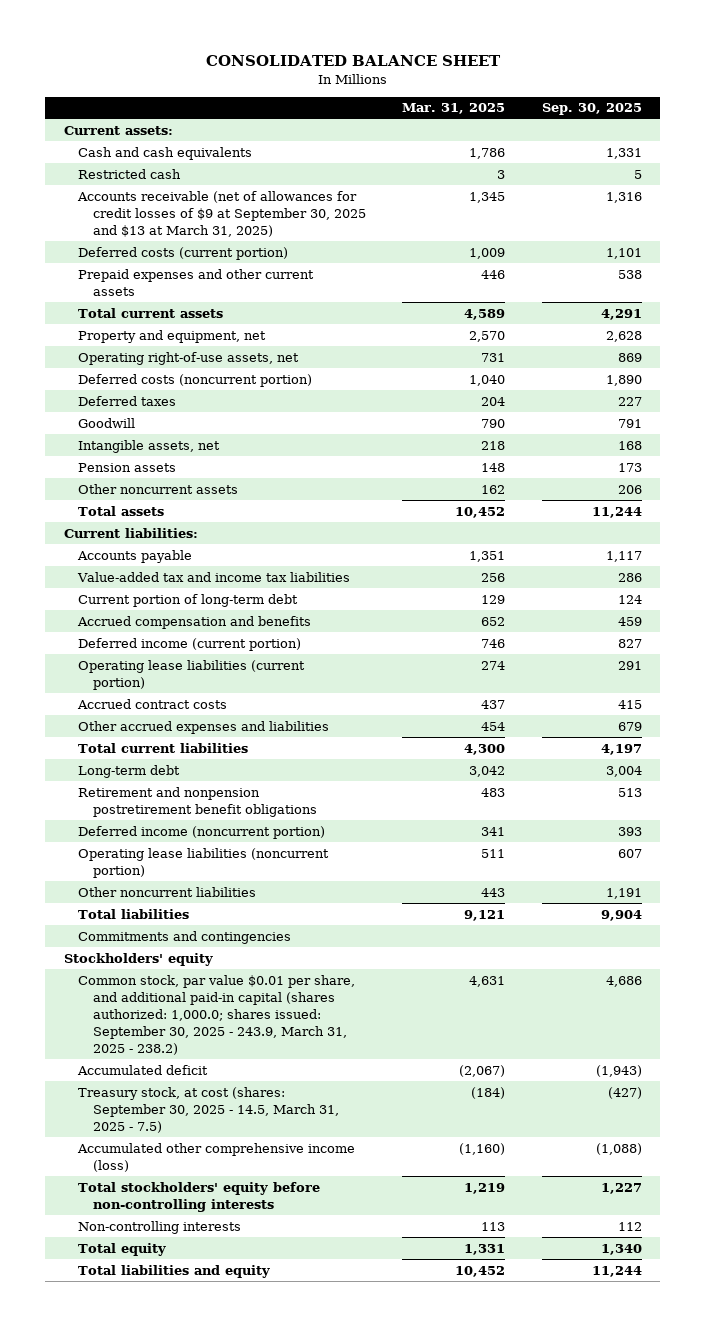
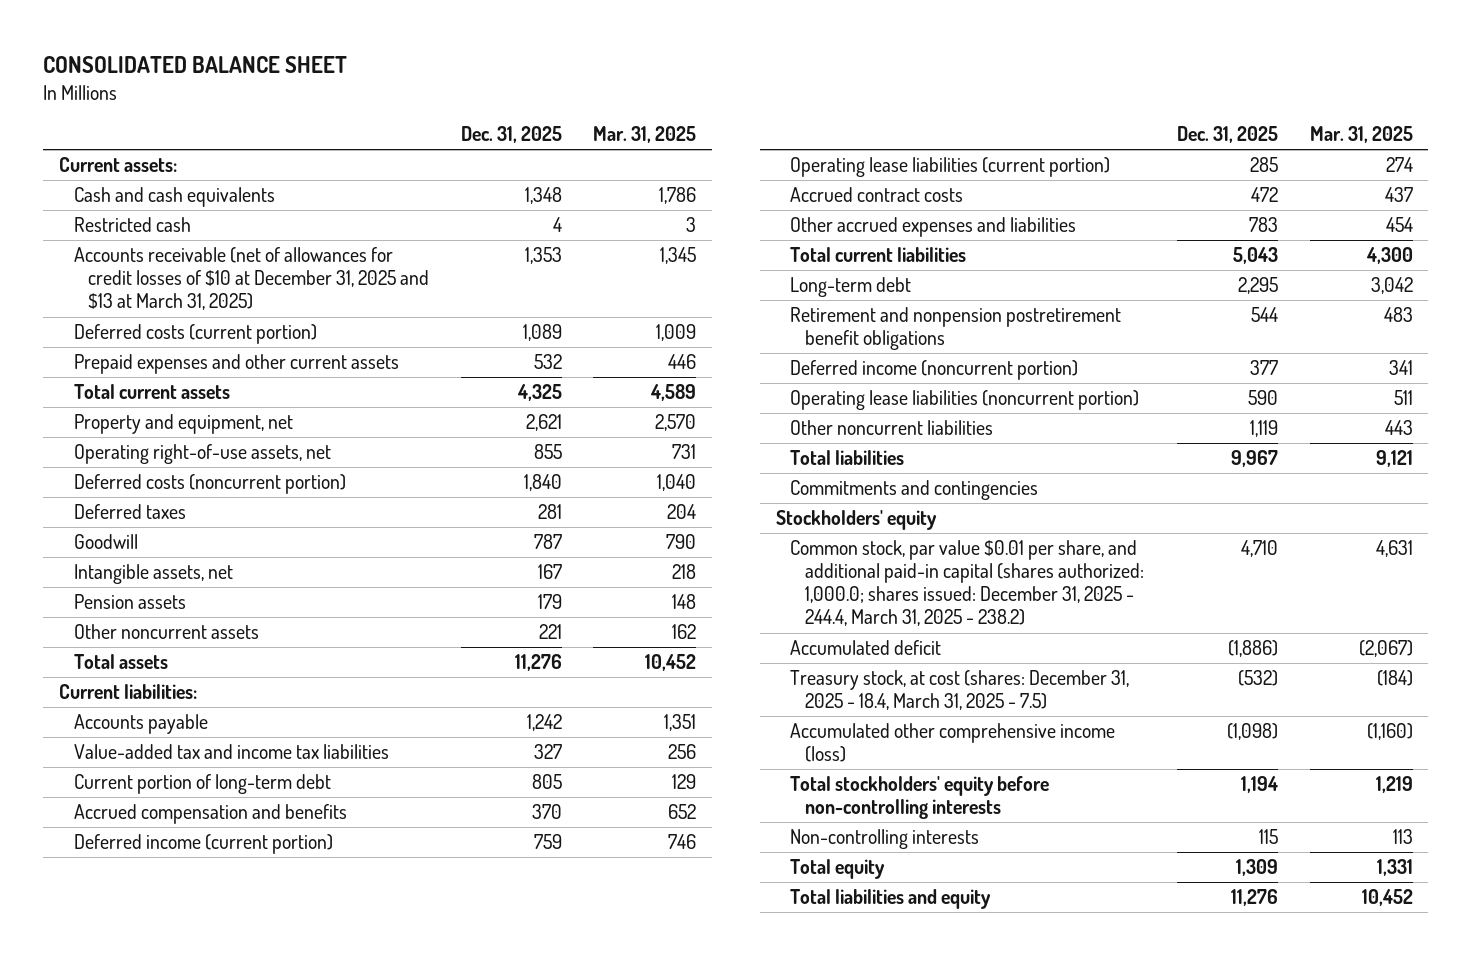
- | Mar. 31, 2025 | Sep. 30, 2025
+ | Dec. 31, 2025 | Mar. 31, 2025
- Accounts receivable (net of allowances for credit losses of $9 at September 30, 2025 and $13 at March 31, 2025) | 1,345 | 1,316
+ Accounts receivable (net of allowances for credit losses of $10 at December 31, 2025 and $13 at March 31, 2025) | 1,353 | 1,345
- Common stock, par value $0.01 per share, and additional paid-in capital (shares authorized: 1,000.0; shares issued: September 30, 2025 - 243.9, March 31, 2025 - 238.2) | 4,631 | 4,686
+ Common stock, par value $0.01 per share, and additional paid-in capital (shares authorized: 1,000.0; shares issued: December 31, 2025 - 244.4, March 31, 2025 - 238.2) | 4,710 | 4,631
- Treasury stock, at cost (shares: September 30, 2025 - 14.5, March 31, 2025 - 7.5) | (184) | (427)
+ Treasury stock, at cost (shares: December 31, 2025 - 18.4, March 31, 2025 - 7.5) | (532) | (184)

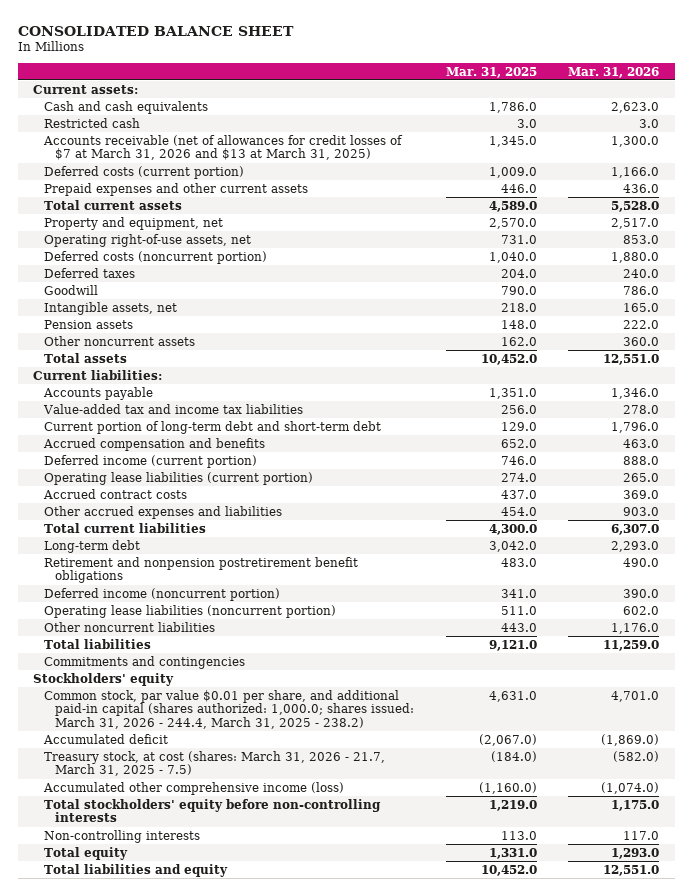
- | Dec. 31, 2025 | Mar. 31, 2025
+ | Mar. 31, 2025 | Mar. 31, 2026
- Cash and cash equivalents | 1,348 | 1,786
- Restricted cash | 4 | 3
- Accounts receivable (net of allowances for credit losses of $10 at December 31, 2025 and $13 at March 31, 2025) | 1,353 | 1,345
- Deferred costs (current portion) | 1,089 | 1,009
- Prepaid expenses and other current assets | 532 | 446
- Total current assets | 4,325 | 4,589
- Property and equipment, net | 2,621 | 2,570
- Operating right-of-use assets, net | 855 | 731
- Deferred costs (noncurrent portion) | 1,840 | 1,040
- Deferred taxes | 281 | 204
- Goodwill | 787 | 790
- Intangible assets, net | 167 | 218
- Pension assets | 179 | 148
- Other noncurrent assets | 221 | 162
- Total assets | 11,276 | 10,452
+ Cash and cash equivalents | 1,786.0 | 2,623.0
+ Restricted cash | 3.0 | 3.0
+ Accounts receivable (net of allowances for credit losses of $7 at March 31, 2026 and $13 at March 31, 2025) | 1,345.0 | 1,300.0
+ Deferred costs (current portion) | 1,009.0 | 1,166.0
+ Prepaid expenses and other current assets | 446.0 | 436.0
+ Total current assets | 4,589.0 | 5,528.0
+ Property and equipment, net | 2,570.0 | 2,517.0
+ Operating right-of-use assets, net | 731.0 | 853.0
+ Deferred costs (noncurrent portion) | 1,040.0 | 1,880.0
+ Deferred taxes | 204.0 | 240.0
+ Goodwill | 790.0 | 786.0
+ Intangible assets, net | 218.0 | 165.0
+ Pension assets | 148.0 | 222.0
+ Other noncurrent assets | 162.0 | 360.0
+ Total assets | 10,452.0 | 12,551.0
- Accounts payable | 1,242 | 1,351
- Value-added tax and income tax liabilities | 327 | 256
- Current portion of long-term debt | 805 | 129
- Accrued compensation and benefits | 370 | 652
- Deferred income (current portion) | 759 | 746
- Operating lease liabilities (current portion) | 285 | 274
- Accrued contract costs | 472 | 437
- Other accrued expenses and liabilities | 783 | 454
- Total current liabilities | 5,043 | 4,300
- Long-term debt | 2,295 | 3,042
- Retirement and nonpension postretirement benefit obligations | 544 | 483
- Deferred income (noncurrent portion) | 377 | 341
- Operating lease liabilities (noncurrent portion) | 590 | 511
- Other noncurrent liabilities | 1,119 | 443
- Total liabilities | 9,967 | 9,121
+ Accounts payable | 1,351.0 | 1,346.0
+ Value-added tax and income tax liabilities | 256.0 | 278.0
+ Current portion of long-term debt and short-term debt | 129.0 | 1,796.0
+ Accrued compensation and benefits | 652.0 | 463.0
+ Deferred income (current portion) | 746.0 | 888.0
+ Operating lease liabilities (current portion) | 274.0 | 265.0
+ Accrued contract costs | 437.0 | 369.0
+ Other accrued expenses and liabilities | 454.0 | 903.0
+ Total current liabilities | 4,300.0 | 6,307.0
+ Long-term debt | 3,042.0 | 2,293.0
+ Retirement and nonpension postretirement benefit obligations | 483.0 | 490.0
+ Deferred income (noncurrent portion) | 341.0 | 390.0
+ Operating lease liabilities (noncurrent portion) | 511.0 | 602.0
+ Other noncurrent liabilities | 443.0 | 1,176.0
+ Total liabilities | 9,121.0 | 11,259.0
- Common stock, par value $0.01 per share, and additional paid-in capital (shares authorized: 1,000.0; shares issued: December 31, 2025 - 244.4, March 31, 2025 - 238.2) | 4,710 | 4,631
- Accumulated deficit | (1,886) | (2,067)
- Treasury stock, at cost (shares: December 31, 2025 - 18.4, March 31, 2025 - 7.5) | (532) | (184)
- Accumulated other comprehensive income (loss) | (1,098) | (1,160)
- Total stockholders' equity before non-controlling interests | 1,194 | 1,219
- Non-controlling interests | 115 | 113
- Total equity | 1,309 | 1,331
- Total liabilities and equity | 11,276 | 10,452
+ Common stock, par value $0.01 per share, and additional paid-in capital (shares authorized: 1,000.0; shares issued: March 31, 2026 - 244.4, March 31, 2025 - 238.2) | 4,631.0 | 4,701.0
+ Accumulated deficit | (2,067.0) | (1,869.0)
+ Treasury stock, at cost (shares: March 31, 2026 - 21.7, March 31, 2025 - 7.5) | (184.0) | (582.0)
+ Accumulated other comprehensive income (loss) | (1,160.0) | (1,074.0)
+ Total stockholders' equity before non-controlling interests | 1,219.0 | 1,175.0
+ Non-controlling interests | 113.0 | 117.0
+ Total equity | 1,331.0 | 1,293.0
+ Total liabilities and equity | 10,452.0 | 12,551.0

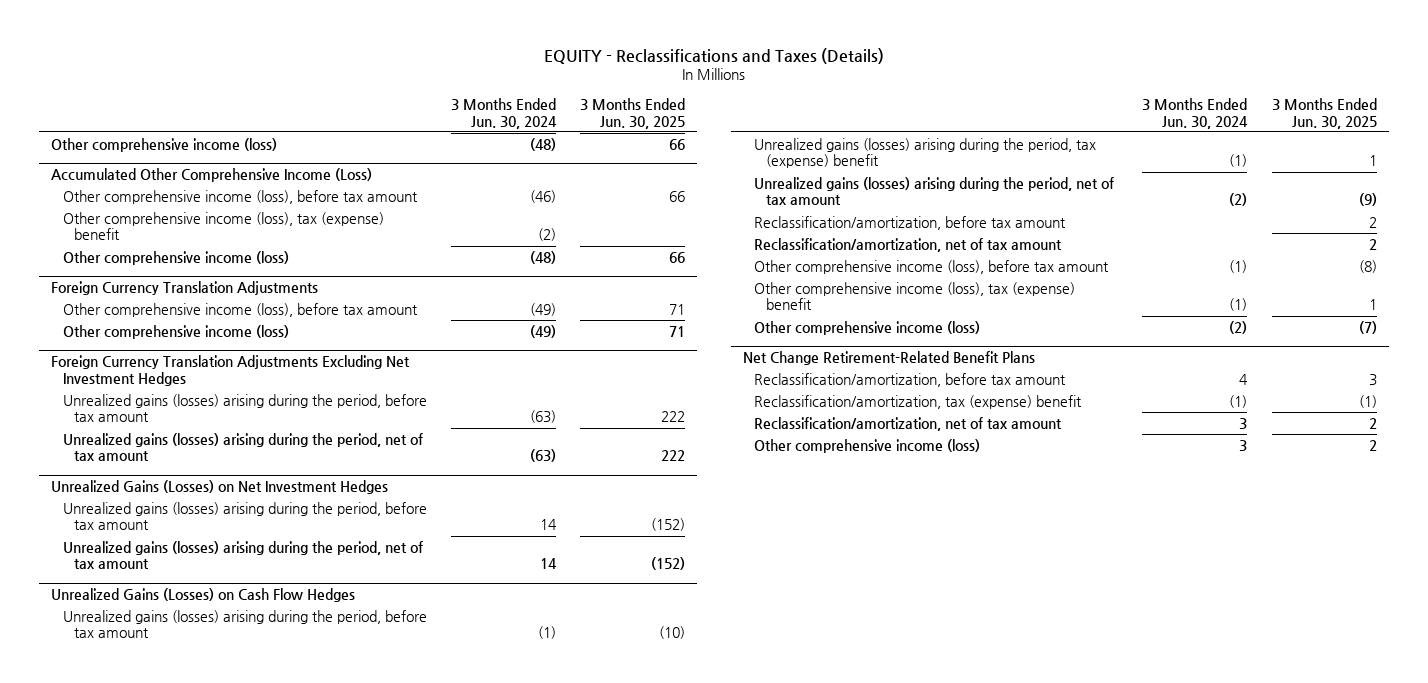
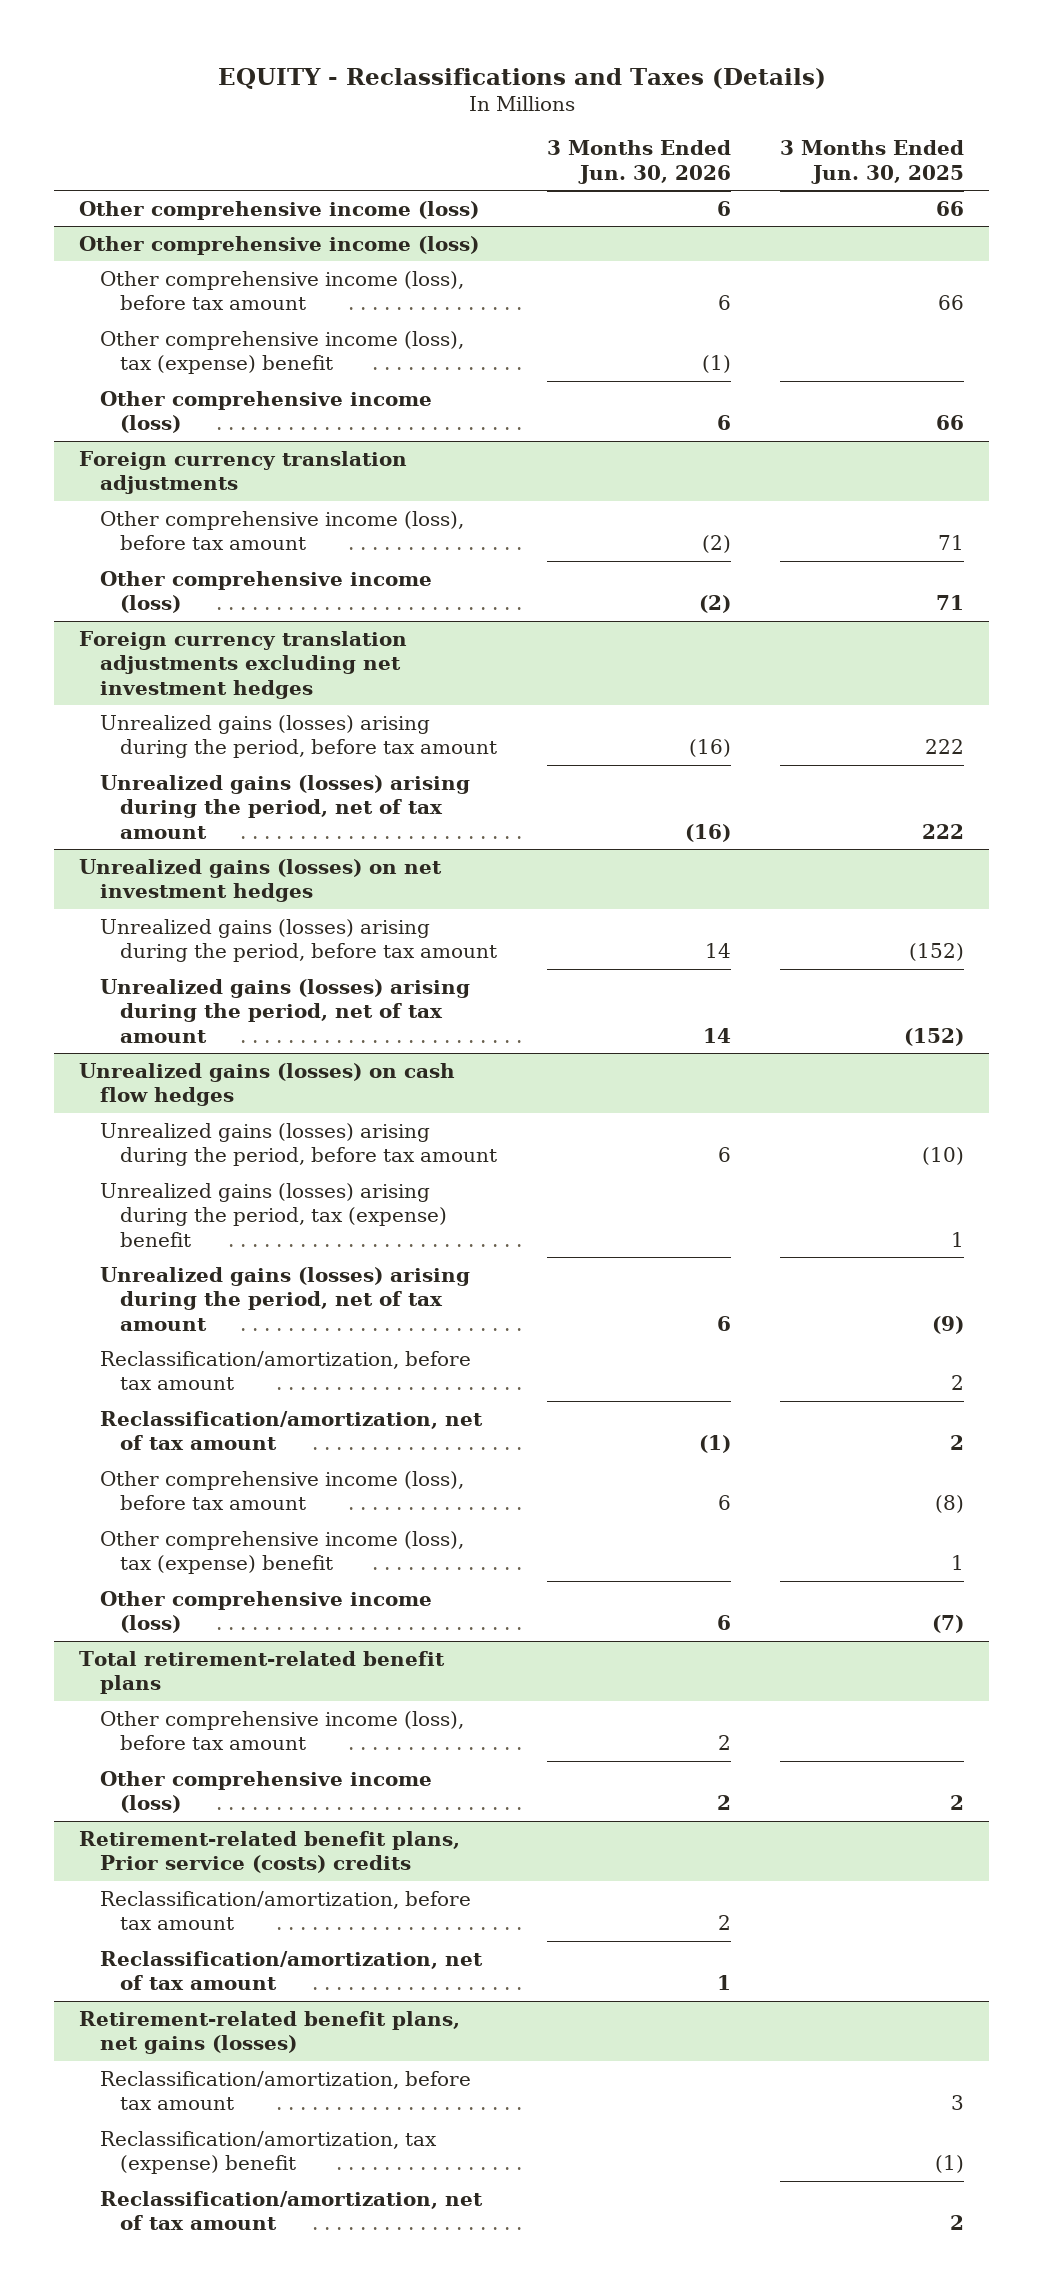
- | 3 Months Ended Jun. 30, 2024 | 3 Months Ended Jun. 30, 2025
+ | 3 Months Ended Jun. 30, 2026 | 3 Months Ended Jun. 30, 2025
- Accumulated Other Comprehensive Income (Loss)
+ Other comprehensive income (loss)
- Foreign Currency Translation Adjustments
+ Foreign currency translation adjustments
- Foreign Currency Translation Adjustments Excluding Net Investment Hedges
+ Foreign currency translation adjustments excluding net investment hedges
- Unrealized Gains (Losses) on Net Investment Hedges
+ Unrealized gains (losses) on net investment hedges
- Unrealized Gains (Losses) on Cash Flow Hedges
+ Unrealized gains (losses) on cash flow hedges
- Net Change Retirement-Related Benefit Plans
+ Total retirement-related benefit plans
+ Other comprehensive income (loss), before tax amount | 2 |
+ Other comprehensive income (loss) | 2 | 2
+ Retirement-related benefit plans, Prior service (costs) credits
+ Reclassification/amortization, before tax amount | 2 |
+ Reclassification/amortization, net of tax amount | 1 |
+ Retirement-related benefit plans, net gains (losses)
- Other comprehensive income (loss) | 3 | 2

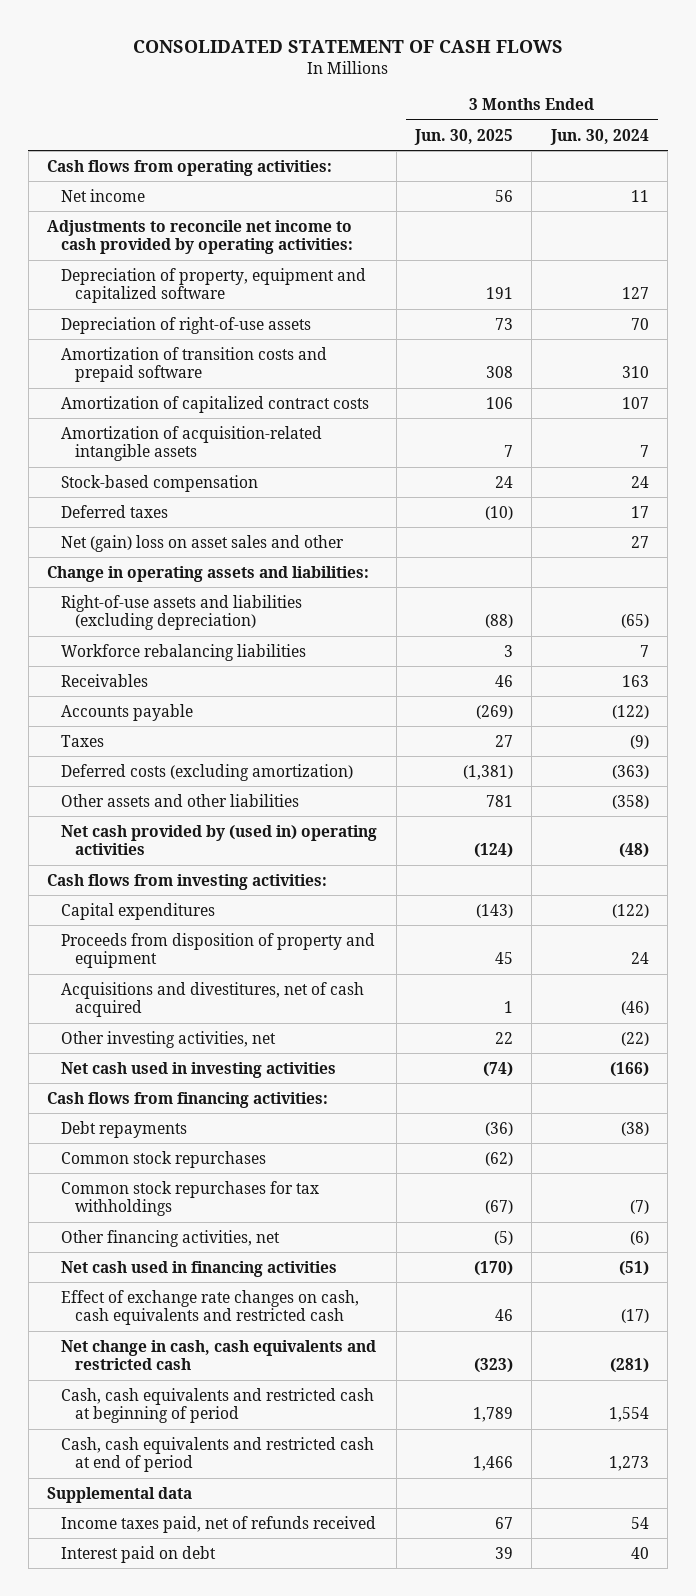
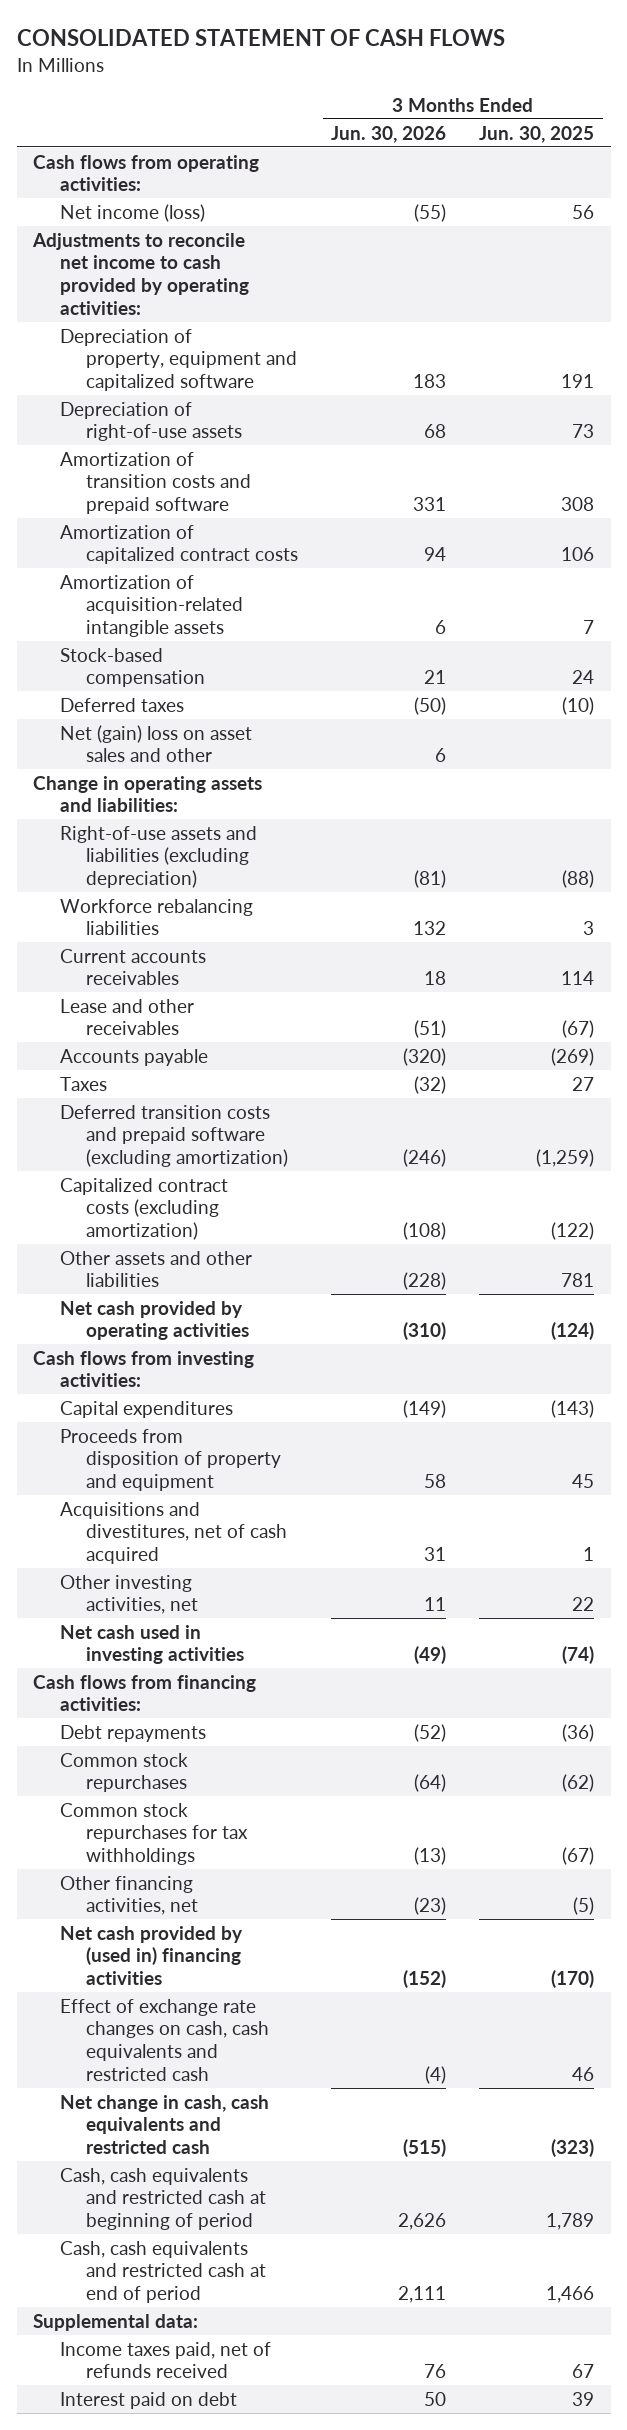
- | 3 Months Ended Jun. 30, 2025 | 3 Months Ended Jun. 30, 2024
+ | 3 Months Ended Jun. 30, 2026 | 3 Months Ended Jun. 30, 2025
- Net income | 56 | 11
+ Net income (loss) | (55) | 56
- Receivables | 46 | 163
+ Current accounts receivables | 18 | 114
+ Lease and other receivables | (51) | (67)
- Deferred costs (excluding amortization) | (1,381) | (363)
+ Deferred transition costs and prepaid software (excluding amortization) | (246) | (1,259)
+ Capitalized contract costs (excluding amortization) | (108) | (122)
- Net cash provided by (used in) operating activities | (124) | (48)
+ Net cash provided by operating activities | (310) | (124)
- Net cash used in financing activities | (170) | (51)
+ Net cash provided by (used in) financing activities | (152) | (170)
- Supplemental data
+ Supplemental data:

